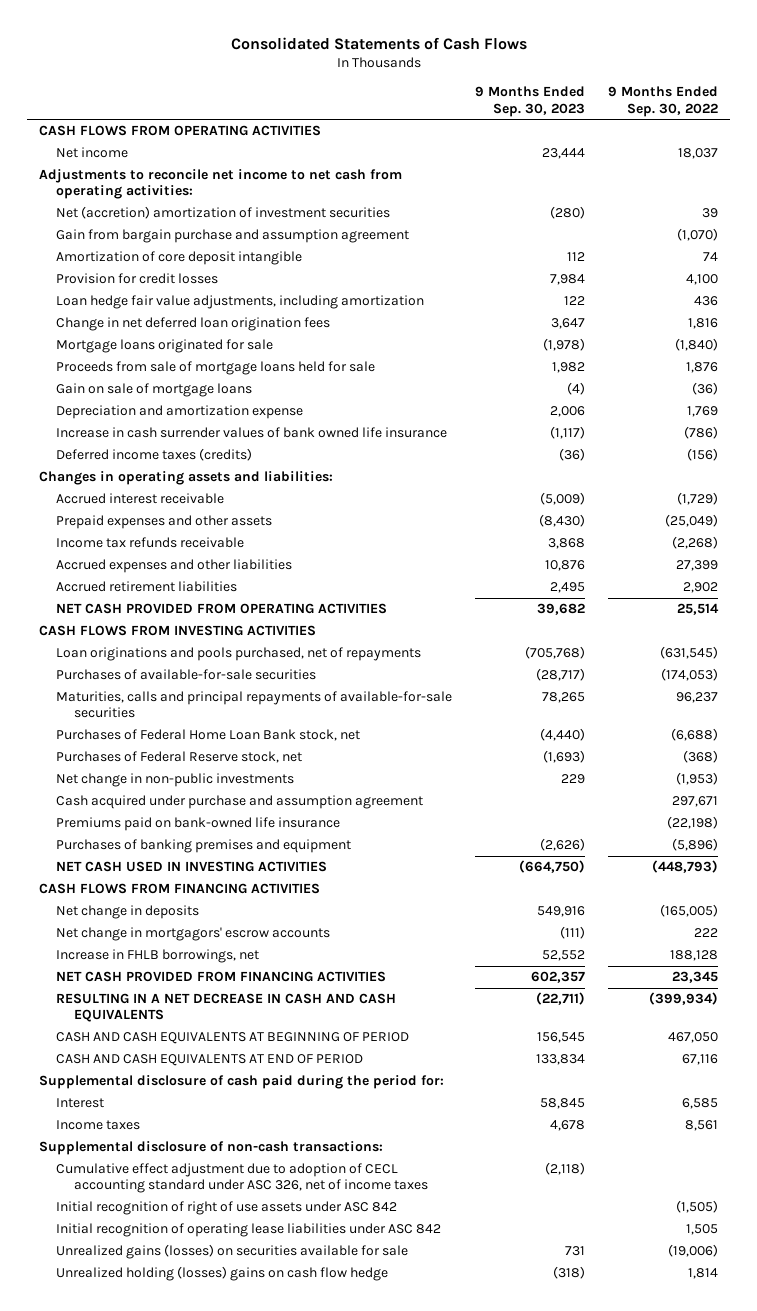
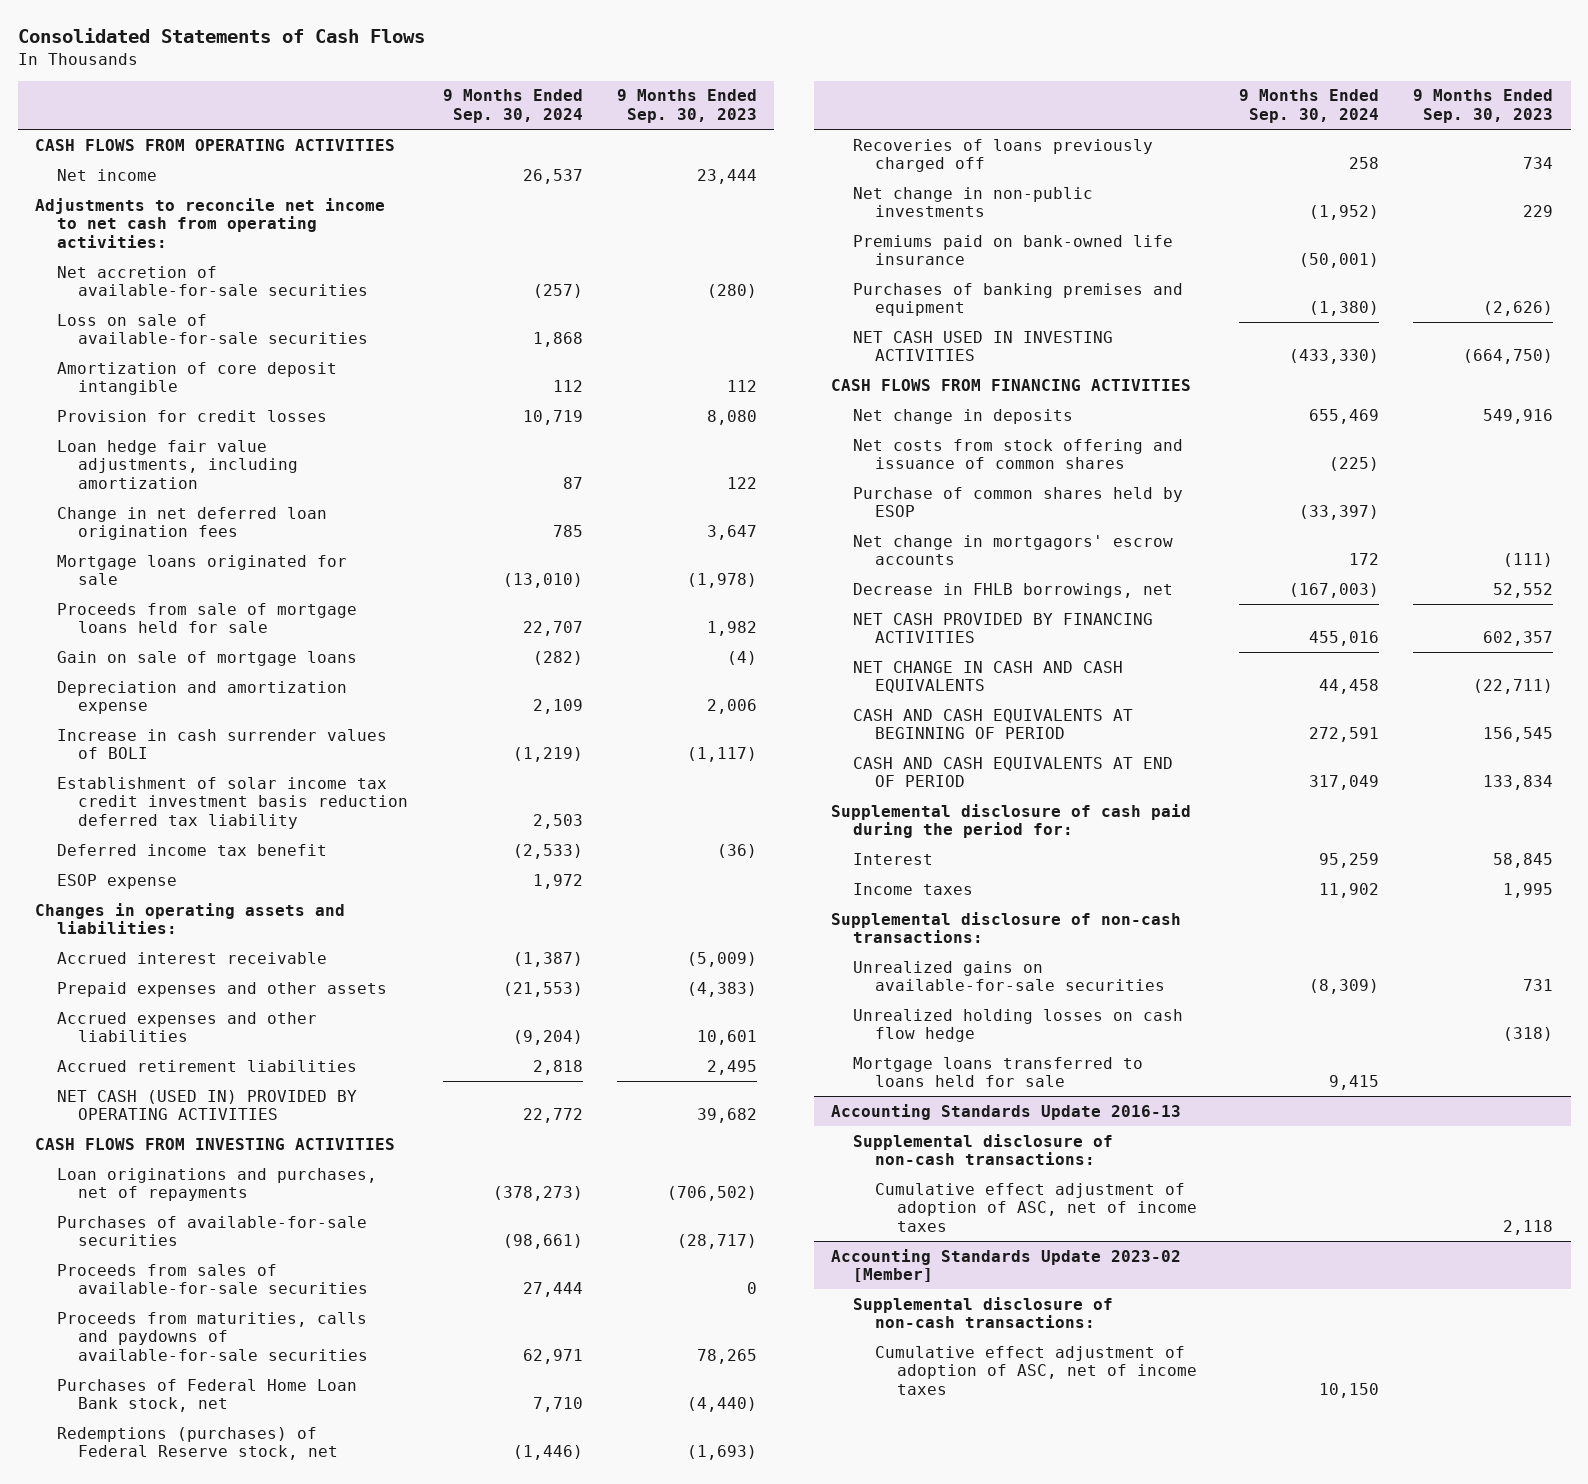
- | 9 Months Ended Sep. 30, 2023 | 9 Months Ended Sep. 30, 2022
+ | 9 Months Ended Sep. 30, 2024 | 9 Months Ended Sep. 30, 2023
- Net (accretion) amortization of investment securities | (280) | 39
- Gain from bargain purchase and assumption agreement | | (1,070)
+ Net accretion of available-for-sale securities | (257) | (280)
+ Loss on sale of available-for-sale securities | 1,868 |
- Provision for credit losses | 7,984 | 4,100
+ Provision for credit losses | 10,719 | 8,080
- Increase in cash surrender values of bank owned life insurance | (1,117) | (786)
- Deferred income taxes (credits) | (36) | (156)
+ Increase in cash surrender values of BOLI | (1,219) | (1,117)
+ Establishment of solar income tax credit investment basis reduction deferred tax liability | 2,503 |
+ Deferred income tax benefit | (2,533) | (36)
+ ESOP expense | 1,972 |
- Prepaid expenses and other assets | (8,430) | (25,049)
- Income tax refunds receivable | 3,868 | (2,268)
- Accrued expenses and other liabilities | 10,876 | 27,399
+ Prepaid expenses and other assets | (21,553) | (4,383)
+ Accrued expenses and other liabilities | (9,204) | 10,601
- NET CASH PROVIDED FROM OPERATING ACTIVITIES | 39,682 | 25,514
+ NET CASH (USED IN) PROVIDED BY OPERATING ACTIVITIES | 22,772 | 39,682
- Loan originations and pools purchased, net of repayments | (705,768) | (631,545)
+ Loan originations and purchases, net of repayments | (378,273) | (706,502)
- Maturities, calls and principal repayments of available-for-sale securities | 78,265 | 96,237
+ Proceeds from sales of available-for-sale securities | 27,444 | 0
+ Proceeds from maturities, calls and paydowns of available-for-sale securities | 62,971 | 78,265
- Purchases of Federal Reserve stock, net | (1,693) | (368)
+ Redemptions (purchases) of Federal Reserve stock, net | (1,446) | (1,693)
+ Recoveries of loans previously charged off | 258 | 734
- Cash acquired under purchase and assumption agreement | | 297,671
+ Net costs from stock offering and issuance of common shares | (225) |
+ Purchase of common shares held by ESOP | (33,397) |
- Increase in FHLB borrowings, net | 52,552 | 188,128
- NET CASH PROVIDED FROM FINANCING ACTIVITIES | 602,357 | 23,345
- RESULTING IN A NET DECREASE IN CASH AND CASH EQUIVALENTS | (22,711) | (399,934)
+ Decrease in FHLB borrowings, net | (167,003) | 52,552
+ NET CASH PROVIDED BY FINANCING ACTIVITIES | 455,016 | 602,357
+ NET CHANGE IN CASH AND CASH EQUIVALENTS | 44,458 | (22,711)
- Income taxes | 4,678 | 8,561
+ Income taxes | 11,902 | 1,995
- Cumulative effect adjustment due to adoption of CECL accounting standard under ASC 326, net of income taxes | (2,118) |
- Initial recognition of right of use assets under ASC 842 | | (1,505)
- Initial recognition of operating lease liabilities under ASC 842 | | 1,505
- Unrealized gains (losses) on securities available for sale | 731 | (19,006)
- Unrealized holding (losses) gains on cash flow hedge | (318) | 1,814
+ Unrealized gains on available-for-sale securities | (8,309) | 731
+ Unrealized holding losses on cash flow hedge | | (318)
+ Mortgage loans transferred to loans held for sale | 9,415 |
+ Accounting Standards Update 2016-13
+ Supplemental disclosure of non-cash transactions:
+ Cumulative effect adjustment of adoption of ASC, net of income taxes | | 2,118
+ Accounting Standards Update 2023-02 [Member]
+ Supplemental disclosure of non-cash transactions:
+ Cumulative effect adjustment of adoption of ASC, net of income taxes | 10,150 |

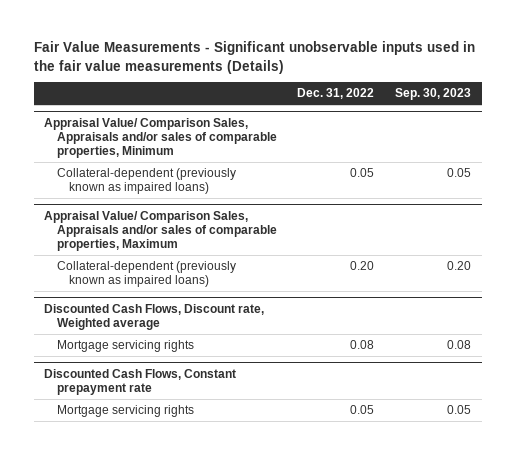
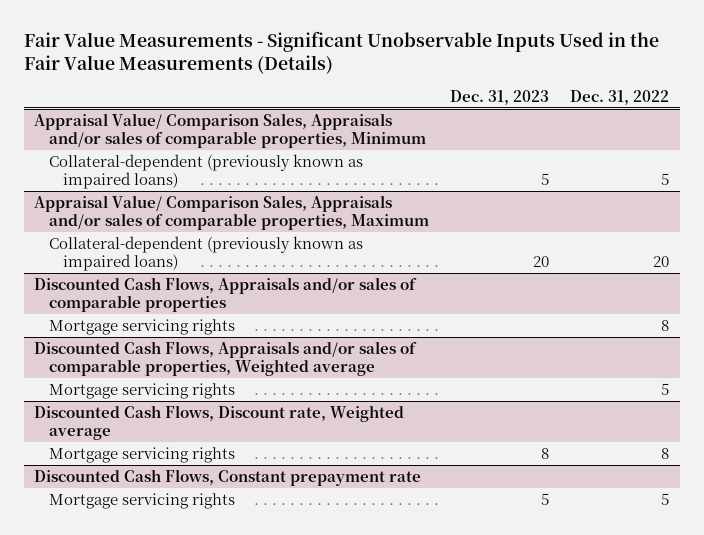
- Fair Value Measurements - Significant unobservable inputs used in the fair value measurements (Details)
+ Fair Value Measurements - Significant Unobservable Inputs Used in the Fair Value Measurements (Details)
- | Dec. 31, 2022 | Sep. 30, 2023
+ | Dec. 31, 2023 | Dec. 31, 2022
@ Appraisal Value/ Comparison Sales, Appraisals and/or sales of comparable properties, Minimum
- Collateral-dependent (previously known as impaired loans) | 0.05 | 0.05
+ Collateral-dependent (previously known as impaired loans) | 5 | 5
@ Appraisal Value/ Comparison Sales, Appraisals and/or sales of comparable properties, Maximum
- Collateral-dependent (previously known as impaired loans) | 0.20 | 0.20
+ Collateral-dependent (previously known as impaired loans) | 20 | 20
+ Discounted Cash Flows, Appraisals and/or sales of comparable properties
+ Mortgage servicing rights | | 8
+ Discounted Cash Flows, Appraisals and/or sales of comparable properties, Weighted average
+ Mortgage servicing rights | | 5
@ Discounted Cash Flows, Discount rate, Weighted average
- Mortgage servicing rights | 0.08 | 0.08
+ Mortgage servicing rights | 8 | 8
@ Discounted Cash Flows, Constant prepayment rate
- Mortgage servicing rights | 0.05 | 0.05
+ Mortgage servicing rights | 5 | 5

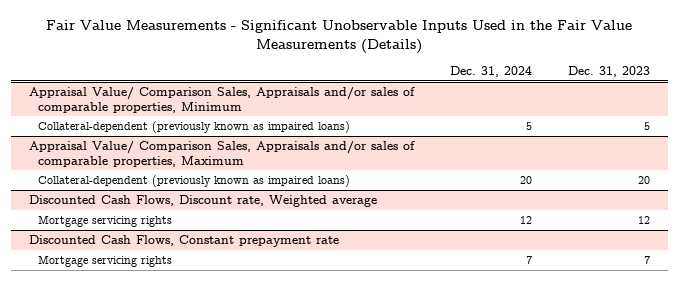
- | Dec. 31, 2023 | Dec. 31, 2022
+ | Dec. 31, 2024 | Dec. 31, 2023
- Discounted Cash Flows, Appraisals and/or sales of comparable properties
- Mortgage servicing rights | | 8
- Discounted Cash Flows, Appraisals and/or sales of comparable properties, Weighted average
- Mortgage servicing rights | | 5
@ Discounted Cash Flows, Discount rate, Weighted average
- Mortgage servicing rights | 8 | 8
+ Mortgage servicing rights | 12 | 12
@ Discounted Cash Flows, Constant prepayment rate
- Mortgage servicing rights | 5 | 5
+ Mortgage servicing rights | 7 | 7

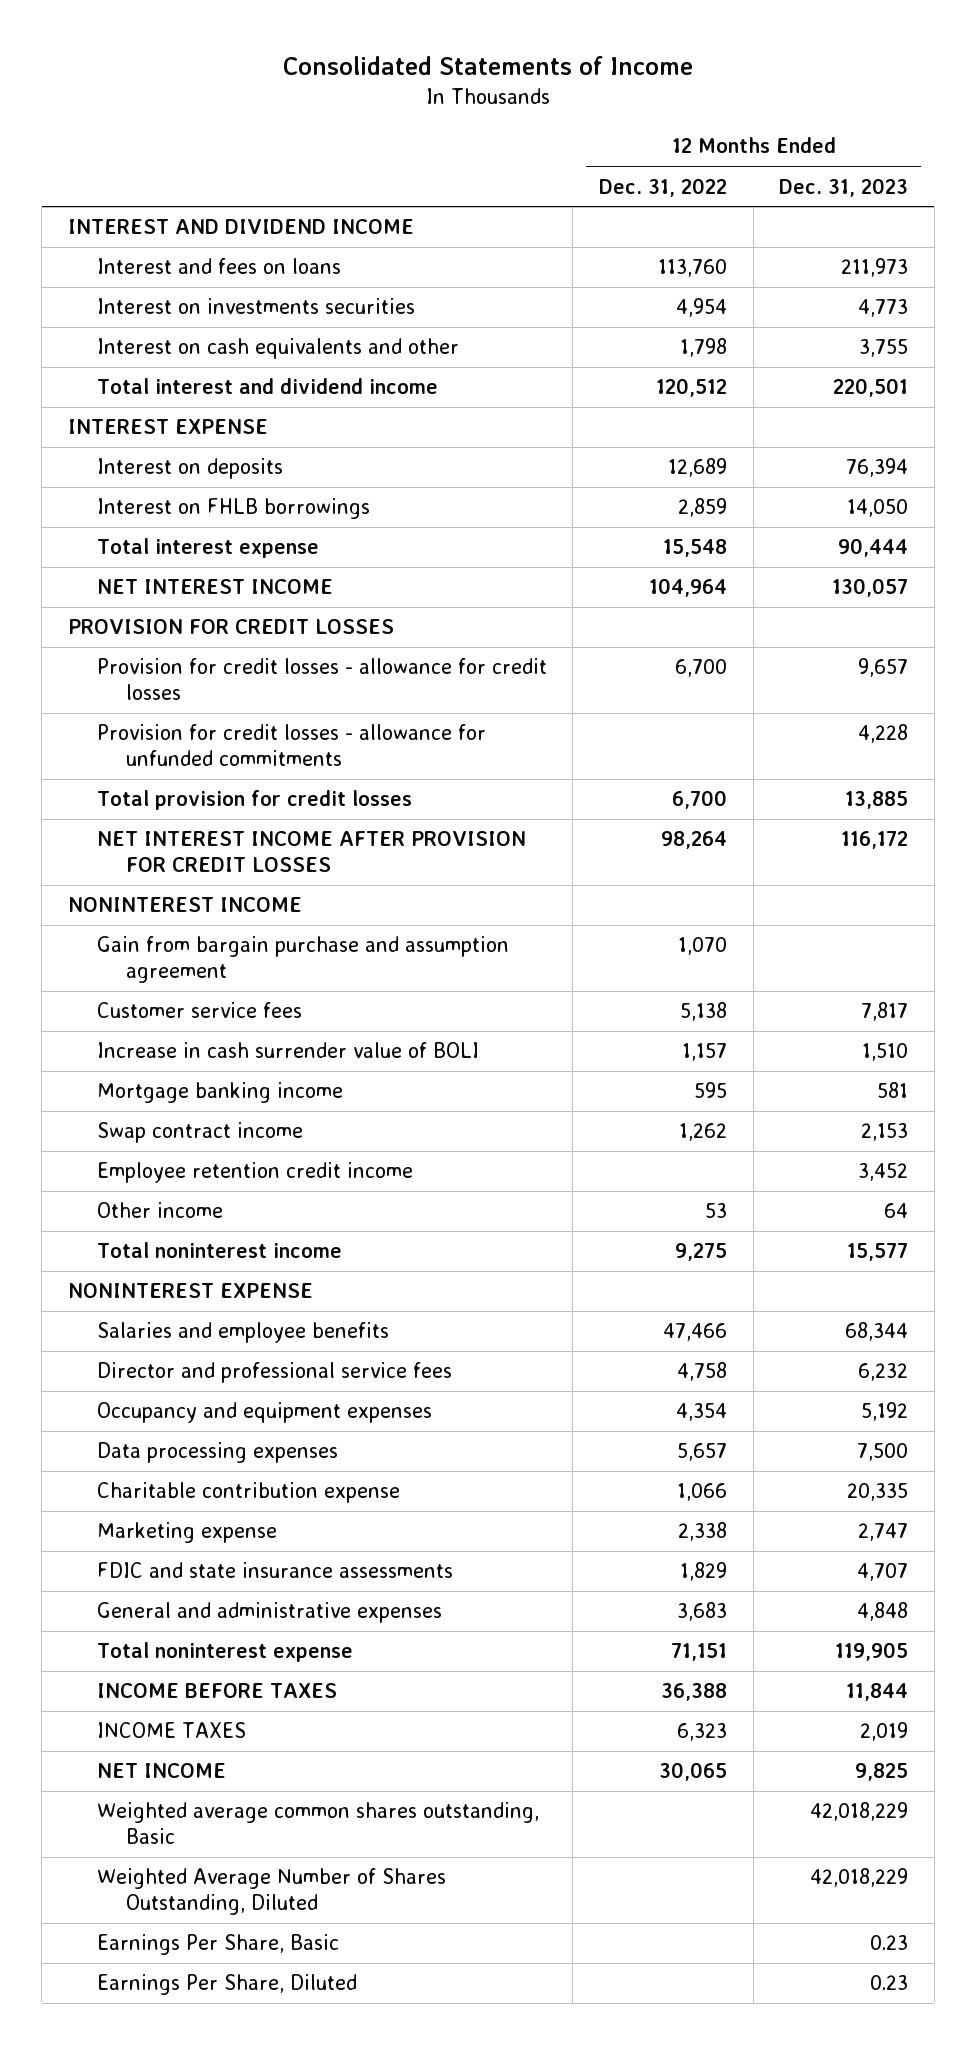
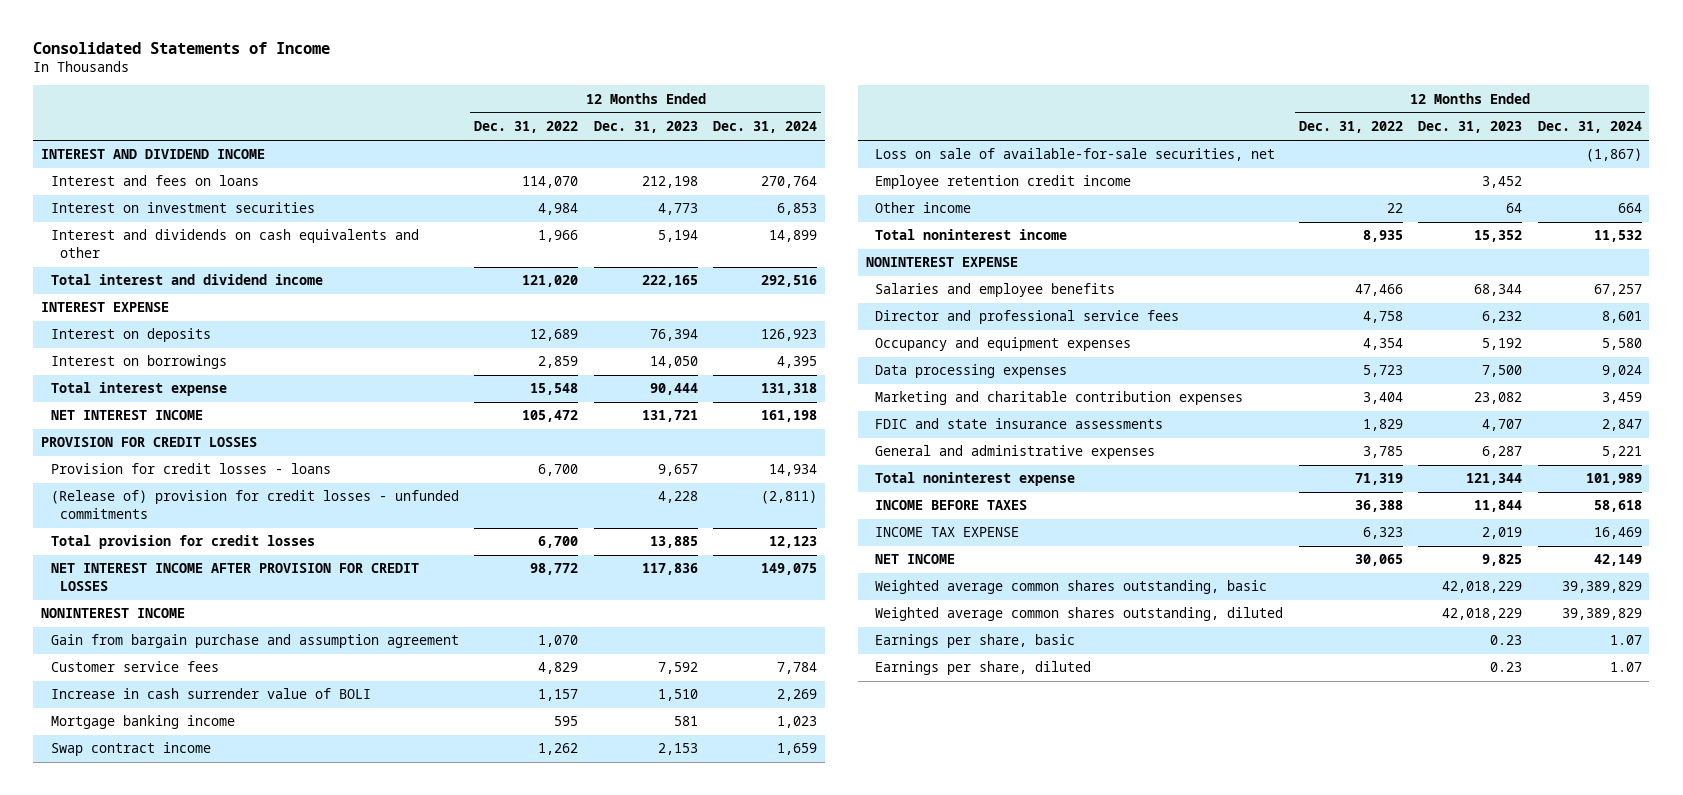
- | 12 Months Ended Dec. 31, 2022 | 12 Months Ended Dec. 31, 2023
+ | 12 Months Ended Dec. 31, 2022 | 12 Months Ended Dec. 31, 2023 | 12 Months Ended Dec. 31, 2024
- Interest and fees on loans | 113,760 | 211,973
- Interest on investments securities | 4,954 | 4,773
- Interest on cash equivalents and other | 1,798 | 3,755
- Total interest and dividend income | 120,512 | 220,501
+ Interest and fees on loans | 114,070 | 212,198 | 270,764
+ Interest on investment securities | 4,984 | 4,773 | 6,853
+ Interest and dividends on cash equivalents and other | 1,966 | 5,194 | 14,899
+ Total interest and dividend income | 121,020 | 222,165 | 292,516
- Interest on FHLB borrowings | 2,859 | 14,050
+ Interest on borrowings | 2,859 | 14,050 | 4,395
- NET INTEREST INCOME | 104,964 | 130,057
+ NET INTEREST INCOME | 105,472 | 131,721 | 161,198
- Provision for credit losses - allowance for credit losses | 6,700 | 9,657
- Provision for credit losses - allowance for unfunded commitments | | 4,228
+ Provision for credit losses - loans | 6,700 | 9,657 | 14,934
+ (Release of) provision for credit losses - unfunded commitments | | 4,228 | (2,811)
- NET INTEREST INCOME AFTER PROVISION FOR CREDIT LOSSES | 98,264 | 116,172
+ NET INTEREST INCOME AFTER PROVISION FOR CREDIT LOSSES | 98,772 | 117,836 | 149,075
- Customer service fees | 5,138 | 7,817
+ Customer service fees | 4,829 | 7,592 | 7,784
+ Loss on sale of available-for-sale securities, net | | | (1,867)
- Other income | 53 | 64
- Total noninterest income | 9,275 | 15,577
+ Other income | 22 | 64 | 664
+ Total noninterest income | 8,935 | 15,352 | 11,532
- Data processing expenses | 5,657 | 7,500
- Charitable contribution expense | 1,066 | 20,335
- Marketing expense | 2,338 | 2,747
+ Data processing expenses | 5,723 | 7,500 | 9,024
+ Marketing and charitable contribution expenses | 3,404 | 23,082 | 3,459
- General and administrative expenses | 3,683 | 4,848
- Total noninterest expense | 71,151 | 119,905
+ General and administrative expenses | 3,785 | 6,287 | 5,221
+ Total noninterest expense | 71,319 | 121,344 | 101,989
- INCOME TAXES | 6,323 | 2,019
+ INCOME TAX EXPENSE | 6,323 | 2,019 | 16,469
- Weighted average common shares outstanding, Basic | | 42,018,229
- Weighted Average Number of Shares Outstanding, Diluted | | 42,018,229
- Earnings Per Share, Basic | | 0.23
- Earnings Per Share, Diluted | | 0.23
+ Weighted average common shares outstanding, basic | | 42,018,229 | 39,389,829
+ Weighted average common shares outstanding, diluted | | 42,018,229 | 39,389,829
+ Earnings per share, basic | | 0.23 | 1.07
+ Earnings per share, diluted | | 0.23 | 1.07

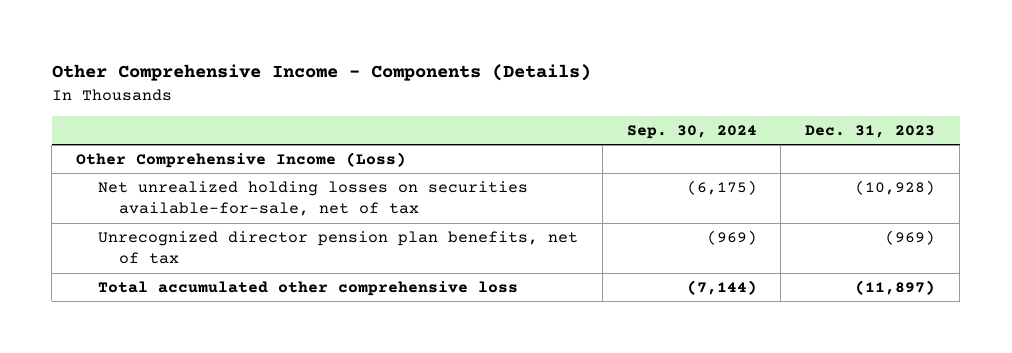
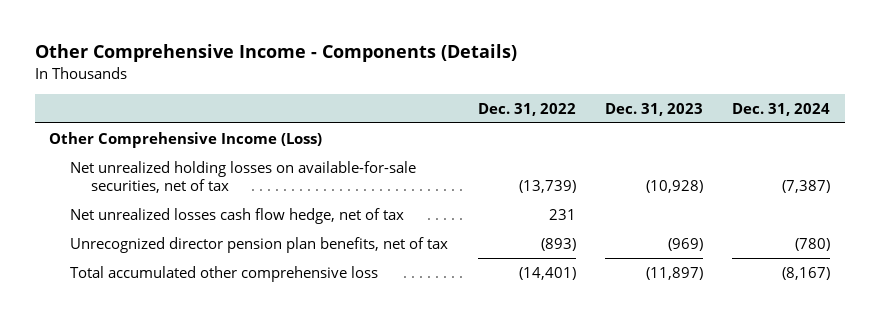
- | Sep. 30, 2024 | Dec. 31, 2023
+ | Dec. 31, 2022 | Dec. 31, 2023 | Dec. 31, 2024
- Net unrealized holding losses on securities available-for-sale, net of tax | (6,175) | (10,928)
+ Net unrealized holding losses on available-for-sale securities, net of tax | (13,739) | (10,928) | (7,387)
+ Net unrealized losses cash flow hedge, net of tax | 231 | |

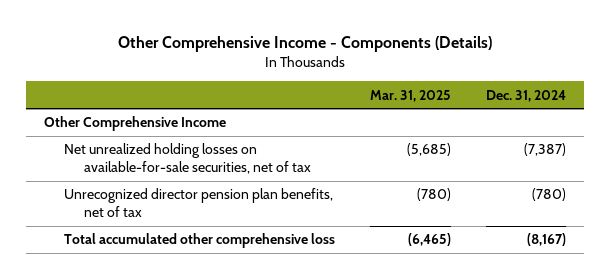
- | Dec. 31, 2022 | Dec. 31, 2023 | Dec. 31, 2024
+ | Mar. 31, 2025 | Dec. 31, 2024
- Other Comprehensive Income (Loss)
+ Other Comprehensive Income
- Net unrealized losses cash flow hedge, net of tax | 231 | |

